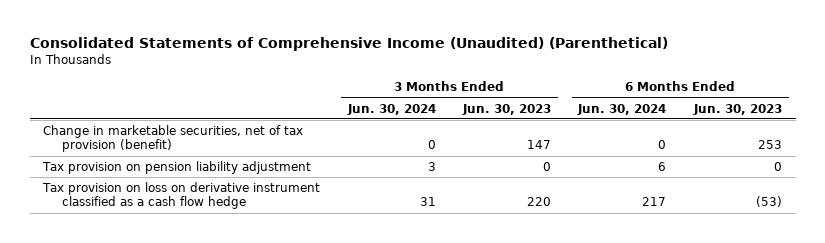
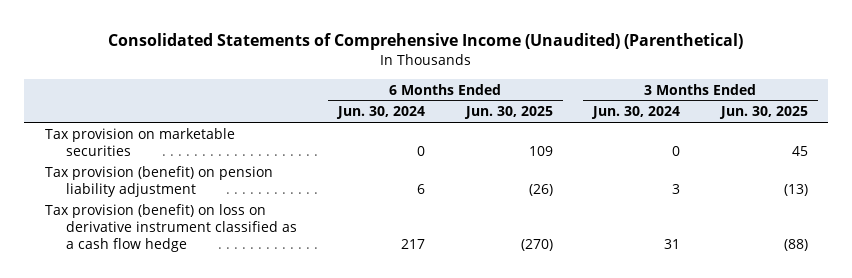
- | 3 Months Ended Jun. 30, 2024 | 3 Months Ended Jun. 30, 2023 | 6 Months Ended Jun. 30, 2024 | 6 Months Ended Jun. 30, 2023
+ | 6 Months Ended Jun. 30, 2024 | 6 Months Ended Jun. 30, 2025 | 3 Months Ended Jun. 30, 2024 | 3 Months Ended Jun. 30, 2025
- Change in marketable securities, net of tax provision (benefit) | 0 | 147 | 0 | 253
- Tax provision on pension liability adjustment | 3 | 0 | 6 | 0
- Tax provision on loss on derivative instrument classified as a cash flow hedge | 31 | 220 | 217 | (53)
+ Tax provision on marketable securities | 0 | 109 | 0 | 45
+ Tax provision (benefit) on pension liability adjustment | 6 | (26) | 3 | (13)
+ Tax provision (benefit) on loss on derivative instrument classified as a cash flow hedge | 217 | (270) | 31 | (88)

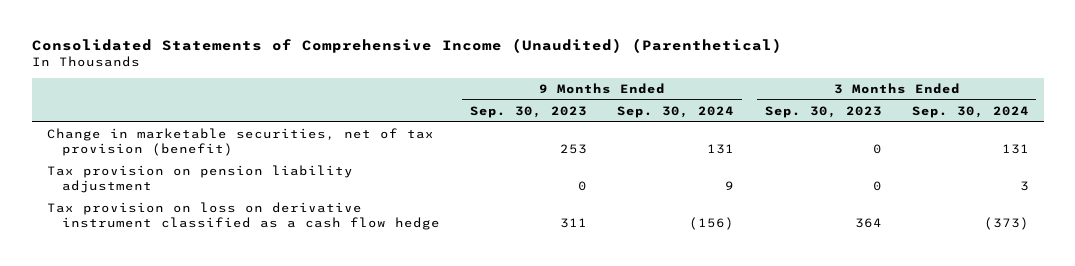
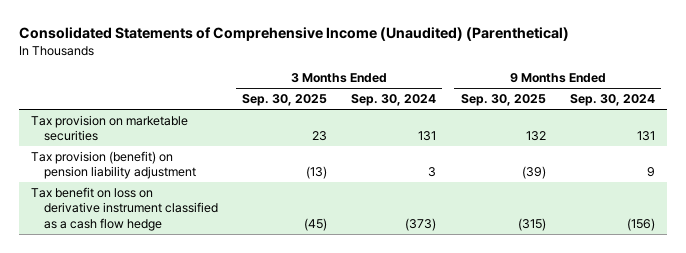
- | 9 Months Ended Sep. 30, 2023 | 9 Months Ended Sep. 30, 2024 | 3 Months Ended Sep. 30, 2023 | 3 Months Ended Sep. 30, 2024
+ | 3 Months Ended Sep. 30, 2025 | 3 Months Ended Sep. 30, 2024 | 9 Months Ended Sep. 30, 2025 | 9 Months Ended Sep. 30, 2024
- Change in marketable securities, net of tax provision (benefit) | 253 | 131 | 0 | 131
- Tax provision on pension liability adjustment | 0 | 9 | 0 | 3
- Tax provision on loss on derivative instrument classified as a cash flow hedge | 311 | (156) | 364 | (373)
+ Tax provision on marketable securities | 23 | 131 | 132 | 131
+ Tax provision (benefit) on pension liability adjustment | (13) | 3 | (39) | 9
+ Tax benefit on loss on derivative instrument classified as a cash flow hedge | (45) | (373) | (315) | (156)

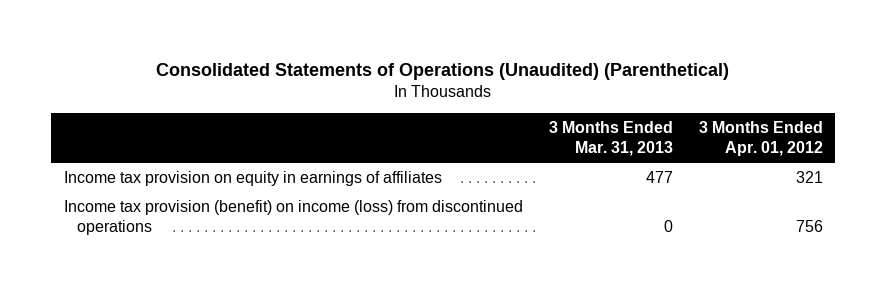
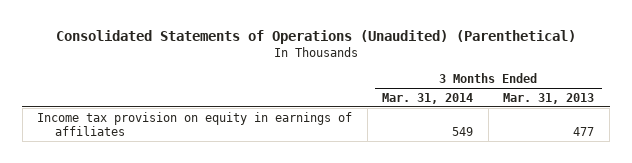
- | 3 Months Ended Mar. 31, 2013 | 3 Months Ended Apr. 01, 2012
+ | 3 Months Ended Mar. 31, 2014 | 3 Months Ended Mar. 31, 2013
- Income tax provision (benefit) on income (loss) from discontinued operations | 0 | 756

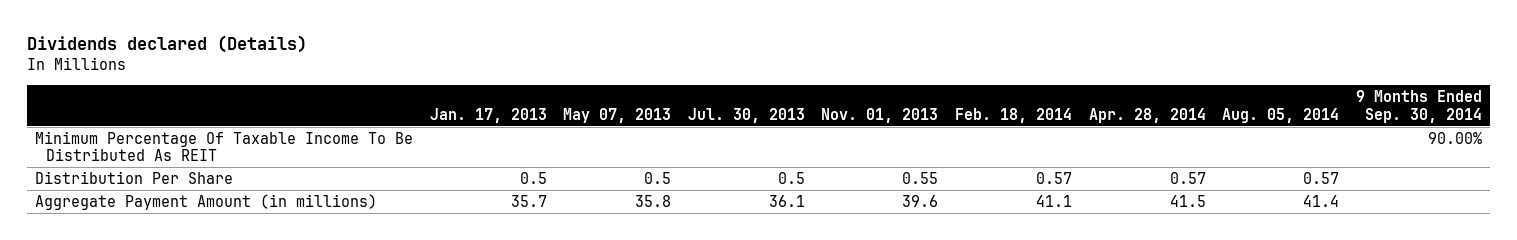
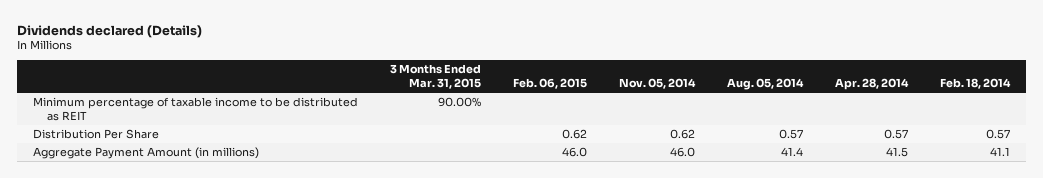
- | Jan. 17, 2013 | May 07, 2013 | Jul. 30, 2013 | Nov. 01, 2013 | Feb. 18, 2014 | Apr. 28, 2014 | Aug. 05, 2014 | 9 Months Ended Sep. 30, 2014
+ | 3 Months Ended Mar. 31, 2015 | Feb. 06, 2015 | Nov. 05, 2014 | Aug. 05, 2014 | Apr. 28, 2014 | Feb. 18, 2014
- Minimum Percentage Of Taxable Income To Be Distributed As REIT | | | | | | | | 90.00%
+ Minimum percentage of taxable income to be distributed as REIT | 90.00% | | | | |

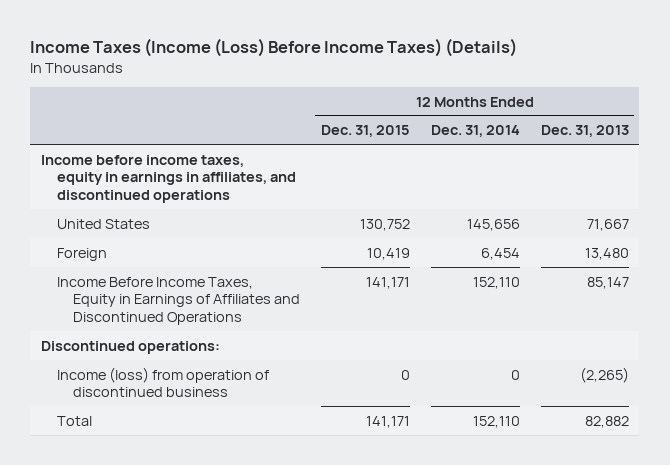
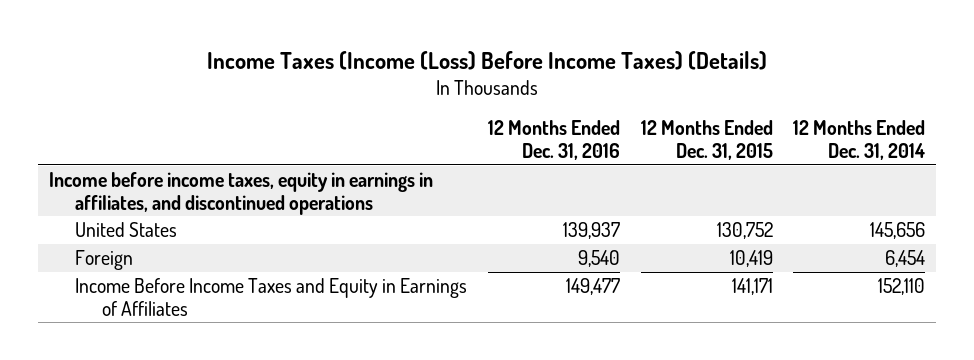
- | 12 Months Ended Dec. 31, 2015 | 12 Months Ended Dec. 31, 2014 | 12 Months Ended Dec. 31, 2013
+ | 12 Months Ended Dec. 31, 2016 | 12 Months Ended Dec. 31, 2015 | 12 Months Ended Dec. 31, 2014
- Income Before Income Taxes, Equity in Earnings of Affiliates and Discontinued Operations | 141,171 | 152,110 | 85,147
- Discontinued operations:
- Income (loss) from operation of discontinued business | 0 | 0 | (2,265)
- Total | 141,171 | 152,110 | 82,882
+ Income Before Income Taxes and Equity in Earnings of Affiliates | 149,477 | 141,171 | 152,110

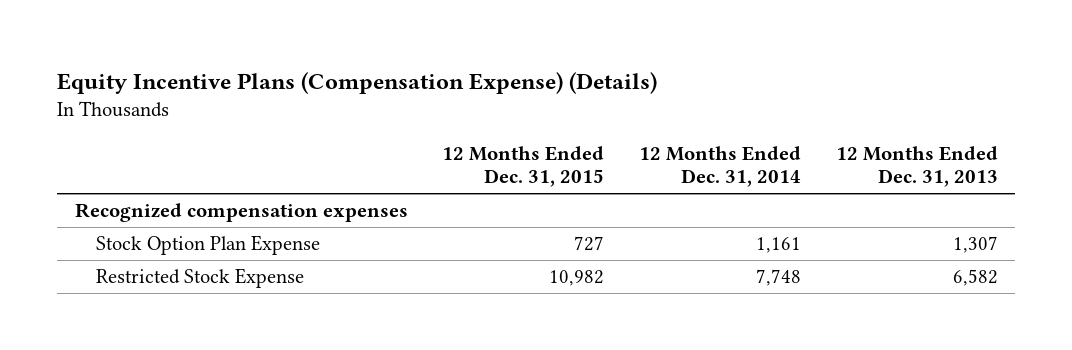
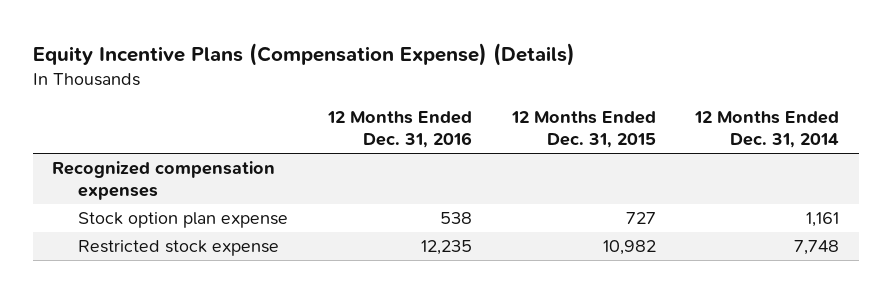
- | 12 Months Ended Dec. 31, 2015 | 12 Months Ended Dec. 31, 2014 | 12 Months Ended Dec. 31, 2013
+ | 12 Months Ended Dec. 31, 2016 | 12 Months Ended Dec. 31, 2015 | 12 Months Ended Dec. 31, 2014
- Stock Option Plan Expense | 727 | 1,161 | 1,307
- Restricted Stock Expense | 10,982 | 7,748 | 6,582
+ Stock option plan expense | 538 | 727 | 1,161
+ Restricted stock expense | 12,235 | 10,982 | 7,748

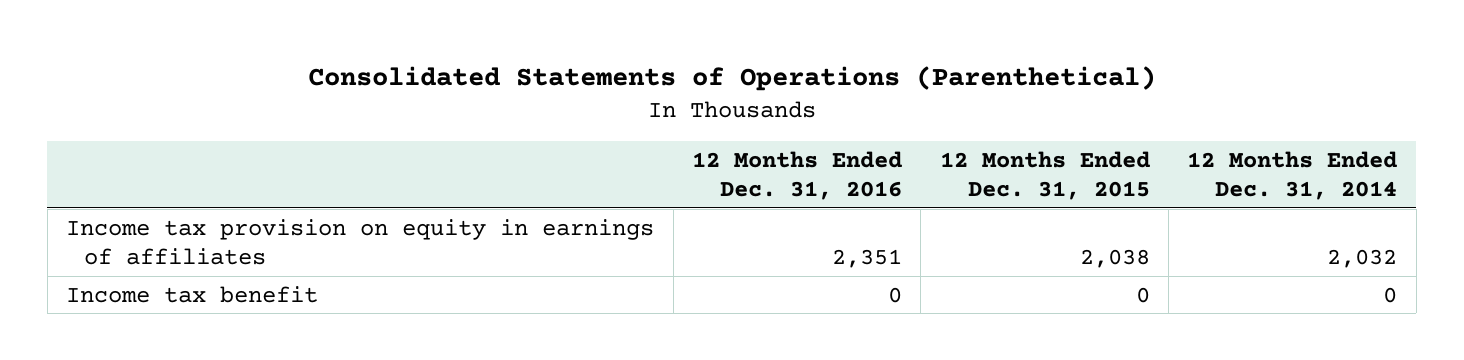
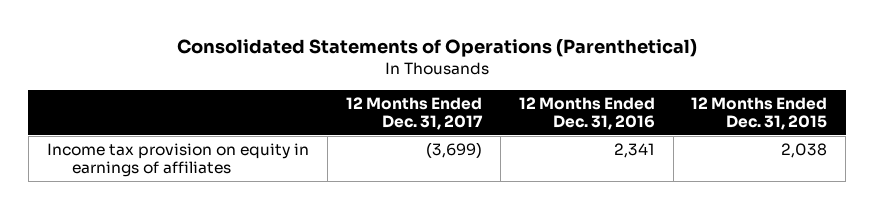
- | 12 Months Ended Dec. 31, 2016 | 12 Months Ended Dec. 31, 2015 | 12 Months Ended Dec. 31, 2014
+ | 12 Months Ended Dec. 31, 2017 | 12 Months Ended Dec. 31, 2016 | 12 Months Ended Dec. 31, 2015
- Income tax provision on equity in earnings of affiliates | 2,351 | 2,038 | 2,032
- Income tax benefit | 0 | 0 | 0
+ Income tax provision on equity in earnings of affiliates | (3,699) | 2,341 | 2,038

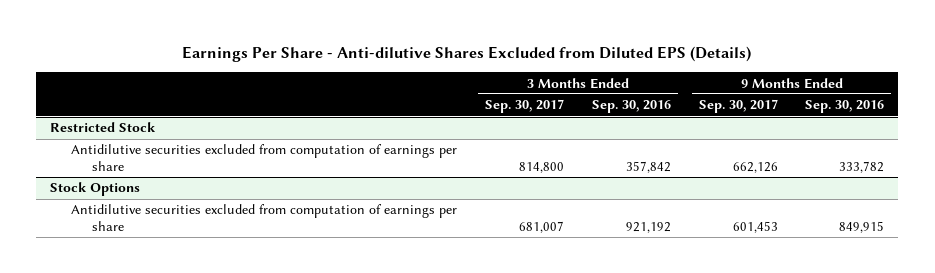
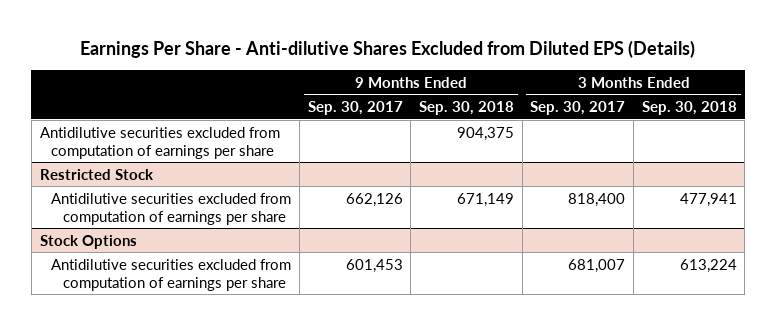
- | 3 Months Ended Sep. 30, 2017 | 3 Months Ended Sep. 30, 2016 | 9 Months Ended Sep. 30, 2017 | 9 Months Ended Sep. 30, 2016
+ | 9 Months Ended Sep. 30, 2017 | 9 Months Ended Sep. 30, 2018 | 3 Months Ended Sep. 30, 2017 | 3 Months Ended Sep. 30, 2018
+ Antidilutive securities excluded from computation of earnings per share | | 904,375 | |
@ Restricted Stock
- Antidilutive securities excluded from computation of earnings per share | 814,800 | 357,842 | 662,126 | 333,782
+ Antidilutive securities excluded from computation of earnings per share | 662,126 | 671,149 | 818,400 | 477,941

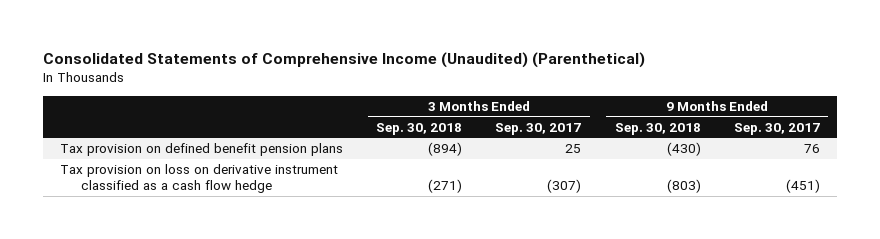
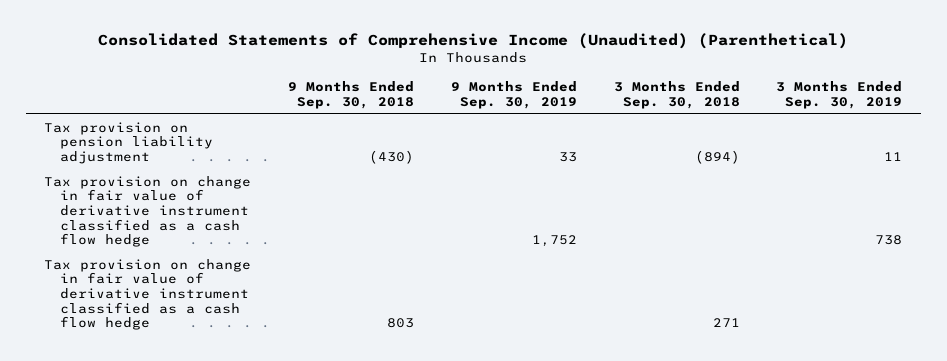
- | 3 Months Ended Sep. 30, 2018 | 3 Months Ended Sep. 30, 2017 | 9 Months Ended Sep. 30, 2018 | 9 Months Ended Sep. 30, 2017
+ | 9 Months Ended Sep. 30, 2018 | 9 Months Ended Sep. 30, 2019 | 3 Months Ended Sep. 30, 2018 | 3 Months Ended Sep. 30, 2019
- Tax provision on defined benefit pension plans | (894) | 25 | (430) | 76
- Tax provision on loss on derivative instrument classified as a cash flow hedge | (271) | (307) | (803) | (451)
+ Tax provision on pension liability adjustment | (430) | 33 | (894) | 11
+ Tax provision on change in fair value of derivative instrument classified as a cash flow hedge | | 1,752 | | 738
+ Tax provision on change in fair value of derivative instrument classified as a cash flow hedge | 803 | | 271 |

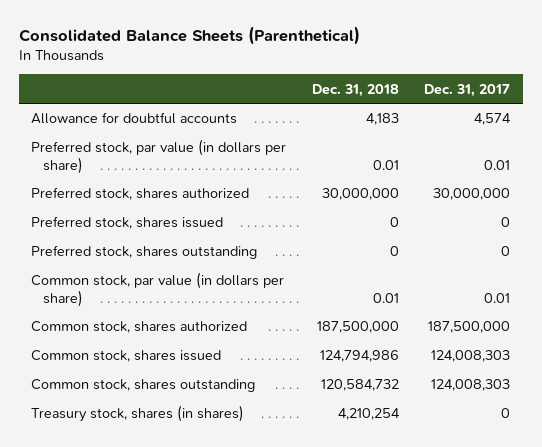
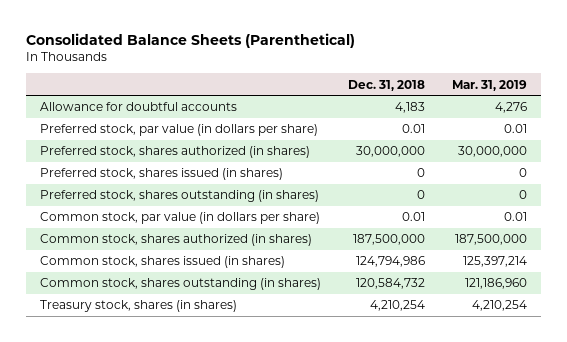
- | Dec. 31, 2018 | Dec. 31, 2017
+ | Dec. 31, 2018 | Mar. 31, 2019
- Preferred stock, shares authorized | 30,000,000 | 30,000,000
- Preferred stock, shares issued | 0 | 0
- Preferred stock, shares outstanding | 0 | 0
+ Preferred stock, shares authorized (in shares) | 30,000,000 | 30,000,000
+ Preferred stock, shares issued (in shares) | 0 | 0
+ Preferred stock, shares outstanding (in shares) | 0 | 0
- Common stock, shares authorized | 187,500,000 | 187,500,000
- Common stock, shares issued | 124,794,986 | 124,008,303
- Common stock, shares outstanding | 120,584,732 | 124,008,303
+ Common stock, shares authorized (in shares) | 187,500,000 | 187,500,000
+ Common stock, shares issued (in shares) | 124,794,986 | 125,397,214
+ Common stock, shares outstanding (in shares) | 120,584,732 | 121,186,960

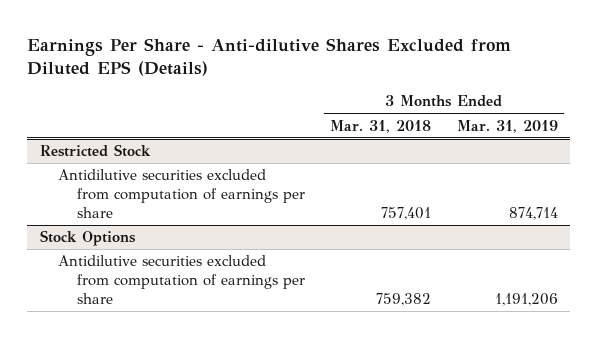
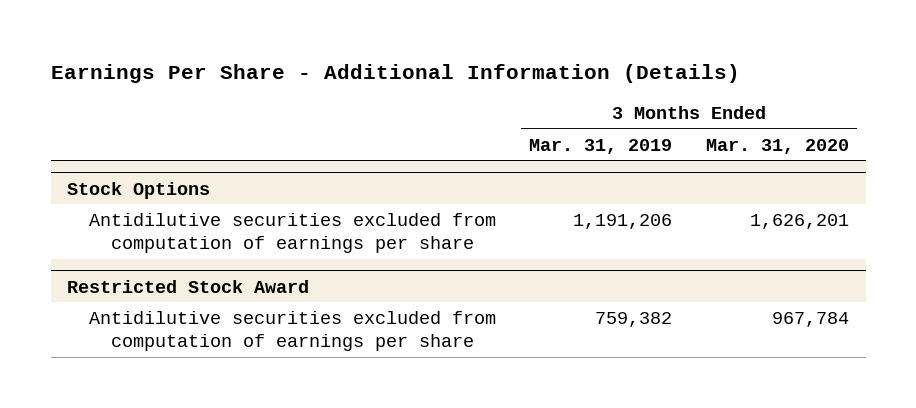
- Earnings Per Share - Anti-dilutive Shares Excluded from Diluted EPS (Details)
+ Earnings Per Share - Additional Information (Details)
- | 3 Months Ended Mar. 31, 2018 | 3 Months Ended Mar. 31, 2019
+ | 3 Months Ended Mar. 31, 2019 | 3 Months Ended Mar. 31, 2020
- Restricted Stock
- Antidilutive securities excluded from computation of earnings per share | 757,401 | 874,714
+ Restricted Stock Award
+ Antidilutive securities excluded from computation of earnings per share | 759,382 | 967,784

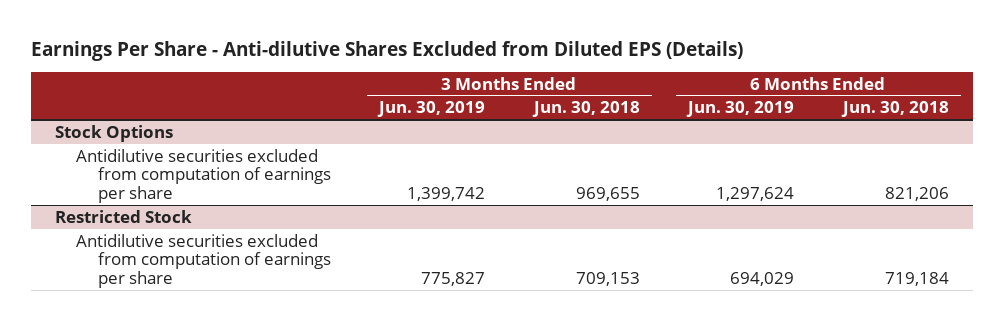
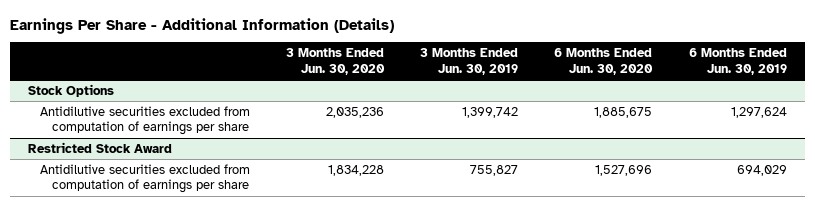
- Earnings Per Share - Anti-dilutive Shares Excluded from Diluted EPS (Details)
+ Earnings Per Share - Additional Information (Details)
- | 3 Months Ended Jun. 30, 2019 | 3 Months Ended Jun. 30, 2018 | 6 Months Ended Jun. 30, 2019 | 6 Months Ended Jun. 30, 2018
+ | 3 Months Ended Jun. 30, 2020 | 3 Months Ended Jun. 30, 2019 | 6 Months Ended Jun. 30, 2020 | 6 Months Ended Jun. 30, 2019
- Restricted Stock
- Antidilutive securities excluded from computation of earnings per share | 775,827 | 709,153 | 694,029 | 719,184
+ Restricted Stock Award
+ Antidilutive securities excluded from computation of earnings per share | 1,834,228 | 755,827 | 1,527,696 | 694,029

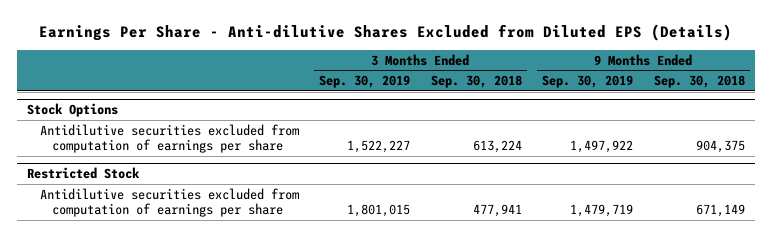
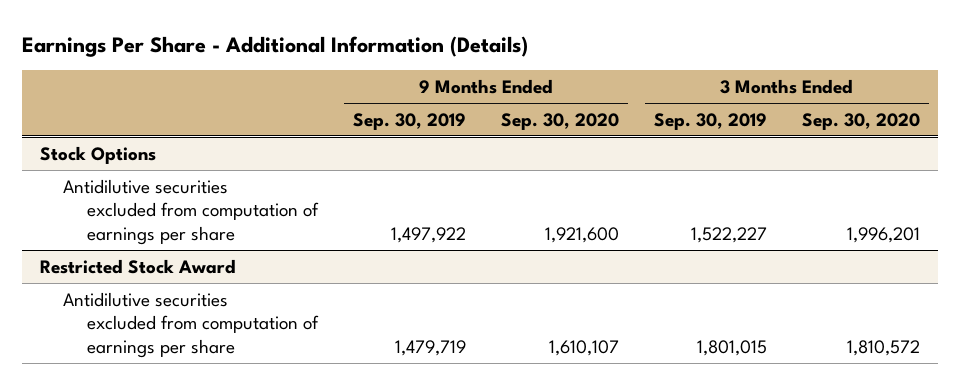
- Earnings Per Share - Anti-dilutive Shares Excluded from Diluted EPS (Details)
+ Earnings Per Share - Additional Information (Details)
- | 3 Months Ended Sep. 30, 2019 | 3 Months Ended Sep. 30, 2018 | 9 Months Ended Sep. 30, 2019 | 9 Months Ended Sep. 30, 2018
+ | 9 Months Ended Sep. 30, 2019 | 9 Months Ended Sep. 30, 2020 | 3 Months Ended Sep. 30, 2019 | 3 Months Ended Sep. 30, 2020
- Restricted Stock
+ Restricted Stock Award

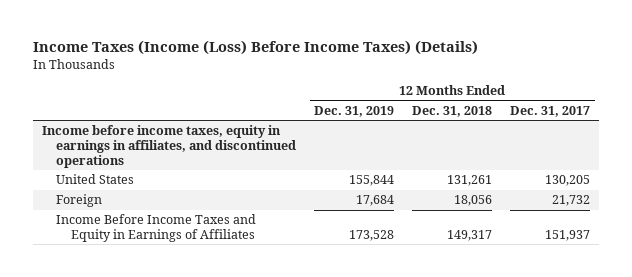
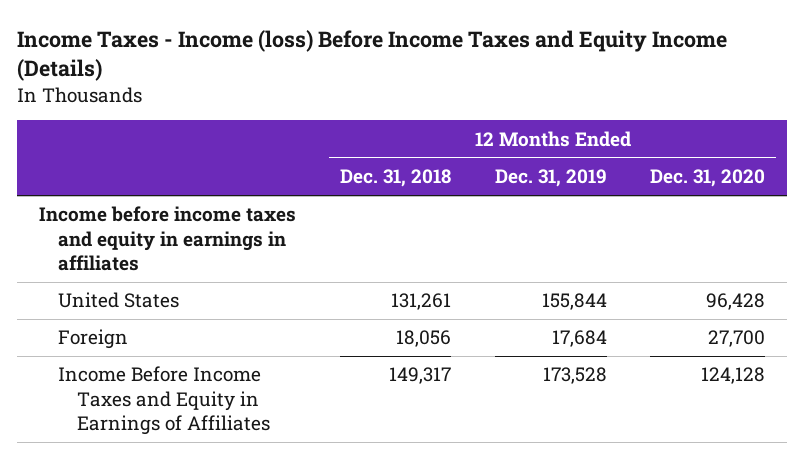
- Income Taxes (Income (Loss) Before Income Taxes) (Details)
+ Income Taxes - Income (loss) Before Income Taxes and Equity Income (Details)
- | 12 Months Ended Dec. 31, 2019 | 12 Months Ended Dec. 31, 2018 | 12 Months Ended Dec. 31, 2017
+ | 12 Months Ended Dec. 31, 2018 | 12 Months Ended Dec. 31, 2019 | 12 Months Ended Dec. 31, 2020
- Income before income taxes, equity in earnings in affiliates, and discontinued operations
+ Income before income taxes and equity in earnings in affiliates

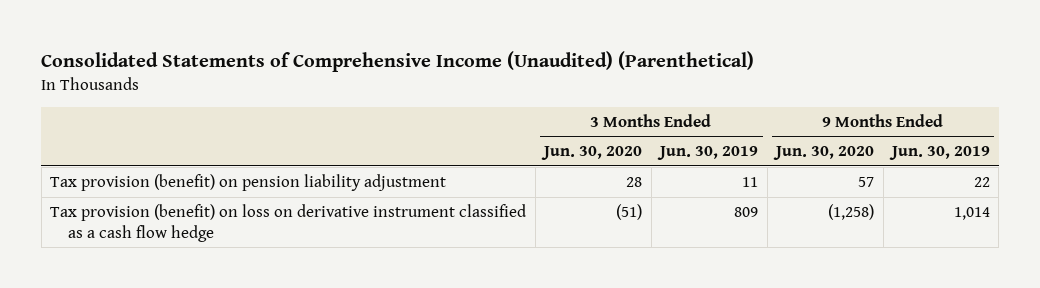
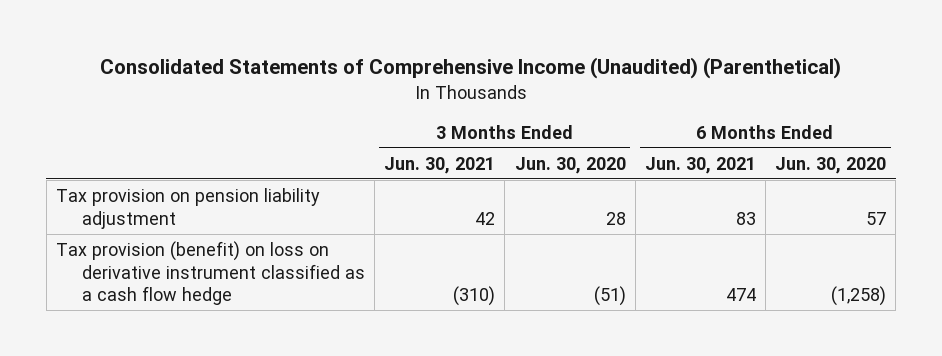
- | 3 Months Ended Jun. 30, 2020 | 3 Months Ended Jun. 30, 2019 | 9 Months Ended Jun. 30, 2020 | 9 Months Ended Jun. 30, 2019
+ | 3 Months Ended Jun. 30, 2021 | 3 Months Ended Jun. 30, 2020 | 6 Months Ended Jun. 30, 2021 | 6 Months Ended Jun. 30, 2020
- Tax provision (benefit) on pension liability adjustment | 28 | 11 | 57 | 22
+ Tax provision on pension liability adjustment | 42 | 28 | 83 | 57

